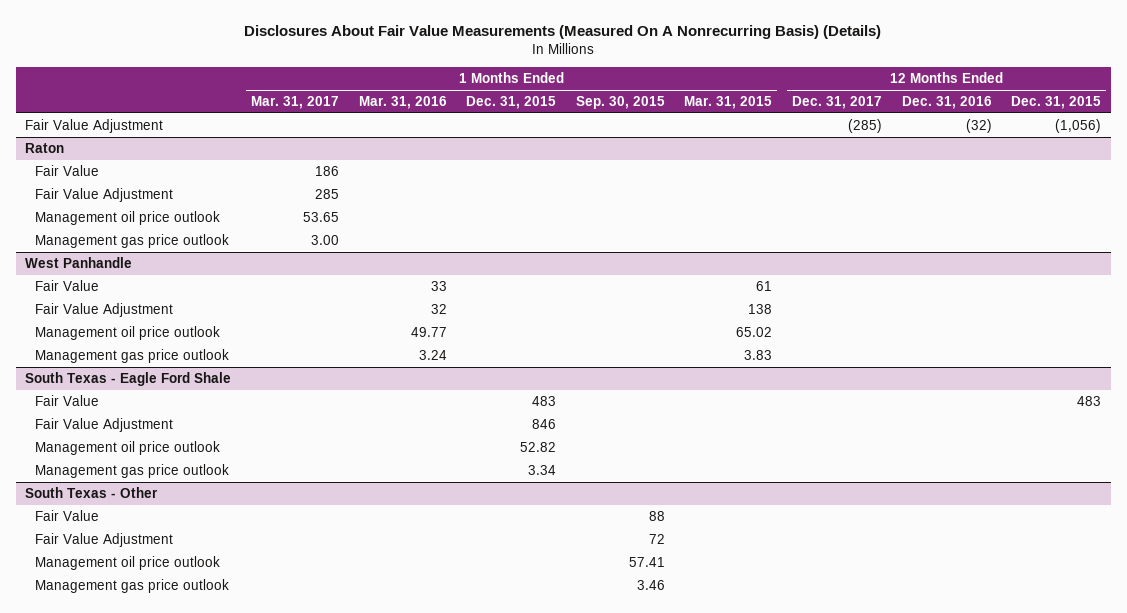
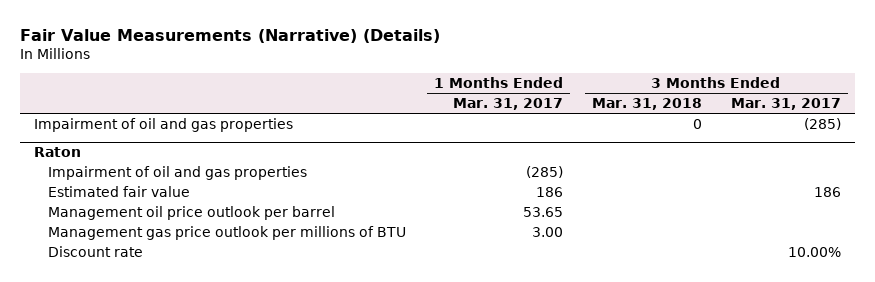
- Disclosures About Fair Value Measurements (Measured On A Nonrecurring Basis) (Details)
+ Fair Value Measurements (Narrative) (Details)
- | 1 Months Ended Mar. 31, 2017 | 1 Months Ended Mar. 31, 2016 | 1 Months Ended Dec. 31, 2015 | 1 Months Ended Sep. 30, 2015 | 1 Months Ended Mar. 31, 2015 | 12 Months Ended Dec. 31, 2017 | 12 Months Ended Dec. 31, 2016 | 12 Months Ended Dec. 31, 2015
+ | 1 Months Ended Mar. 31, 2017 | 3 Months Ended Mar. 31, 2018 | 3 Months Ended Mar. 31, 2017
- Fair Value Adjustment | | | | | | (285) | (32) | (1,056)
+ Impairment of oil and gas properties | | 0 | (285)
@ Raton
- Fair Value | 186 | | | | | | |
- Fair Value Adjustment | 285 | | | | | | |
- Management oil price outlook | 53.65 | | | | | | |
- Management gas price outlook | 3.00 | | | | | | |
- West Panhandle
- Fair Value | | 33 | | | 61 | | |
- Fair Value Adjustment | | 32 | | | 138 | | |
- Management oil price outlook | | 49.77 | | | 65.02 | | |
- Management gas price outlook | | 3.24 | | | 3.83 | | |
- South Texas - Eagle Ford Shale
- Fair Value | | | 483 | | | | | 483
- Fair Value Adjustment | | | 846 | | | | |
- Management oil price outlook | | | 52.82 | | | | |
- Management gas price outlook | | | 3.34 | | | | |
- South Texas - Other
- Fair Value | | | | 88 | | | |
- Fair Value Adjustment | | | | 72 | | | |
- Management oil price outlook | | | | 57.41 | | | |
- Management gas price outlook | | | | 3.46 | | | |
@ Raton
+ Impairment of oil and gas properties | (285) | |
+ Estimated fair value | 186 | | 186
+ Management oil price outlook per barrel | 53.65 | |
+ Management gas price outlook per millions of BTU | 3.00 | |
+ Discount rate | | | 10.00%

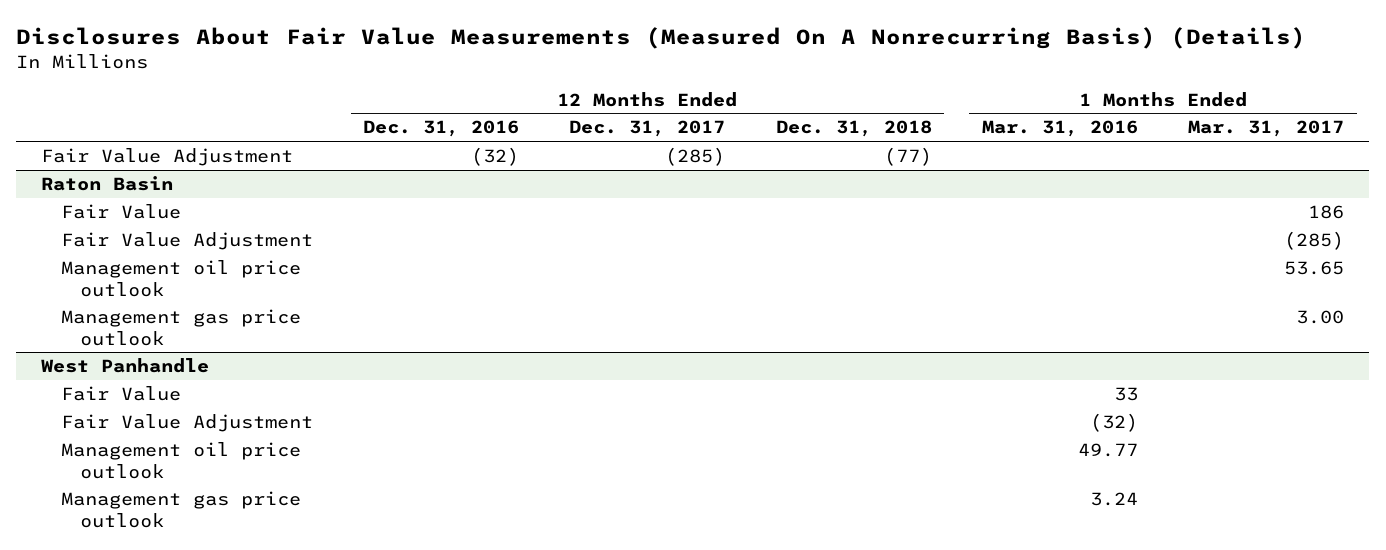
- Fair Value Measurements (Narrative) (Details)
+ Disclosures About Fair Value Measurements (Measured On A Nonrecurring Basis) (Details)
- | 1 Months Ended Mar. 31, 2017 | 3 Months Ended Mar. 31, 2018 | 3 Months Ended Mar. 31, 2017
+ | 12 Months Ended Dec. 31, 2016 | 12 Months Ended Dec. 31, 2017 | 12 Months Ended Dec. 31, 2018 | 1 Months Ended Mar. 31, 2016 | 1 Months Ended Mar. 31, 2017
- Impairment of oil and gas properties | | 0 | (285)
- Raton
- Impairment of oil and gas properties | (285) | |
- Estimated fair value | 186 | | 186
- Management oil price outlook per barrel | 53.65 | |
- Management gas price outlook per millions of BTU | 3.00 | |
- Discount rate | | | 10.00%
+ Fair Value Adjustment | (32) | (285) | (77) | |
+ Raton Basin
+ Fair Value | | | | | 186
+ Fair Value Adjustment | | | | | (285)
+ Management oil price outlook | | | | | 53.65
+ Management gas price outlook | | | | | 3.00
+ West Panhandle
+ Fair Value | | | | 33 |
+ Fair Value Adjustment | | | | (32) |
+ Management oil price outlook | | | | 49.77 |
+ Management gas price outlook | | | | 3.24 |

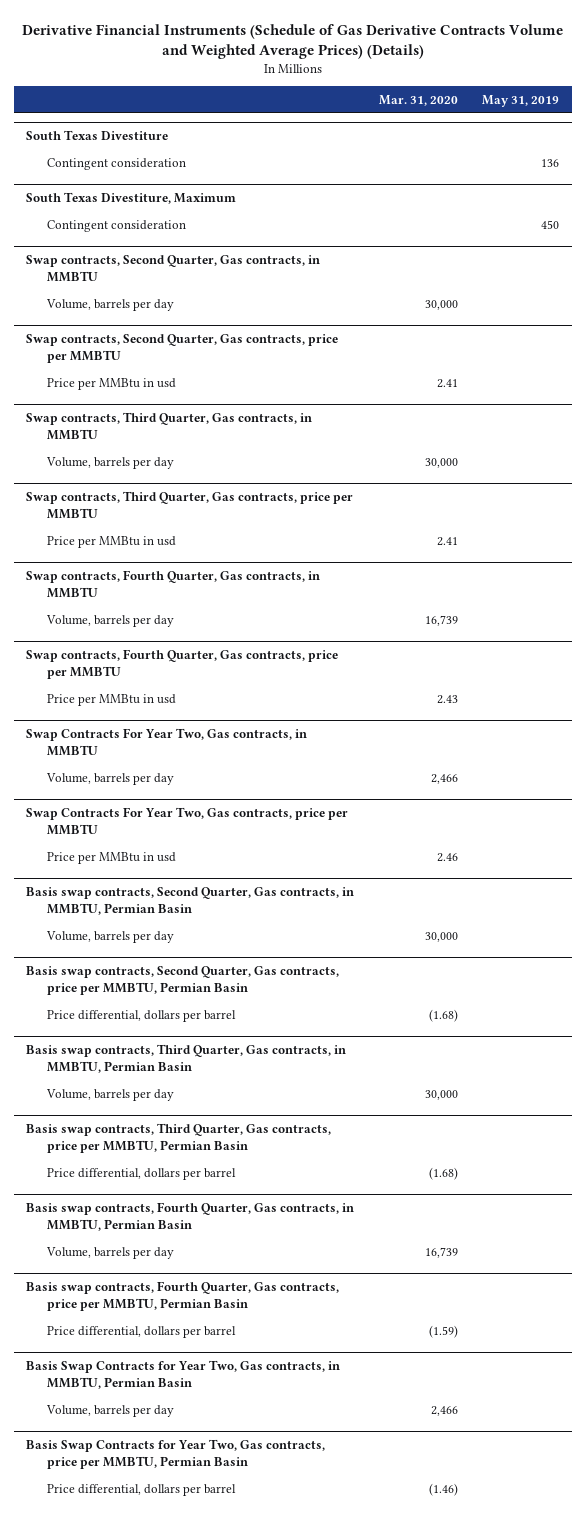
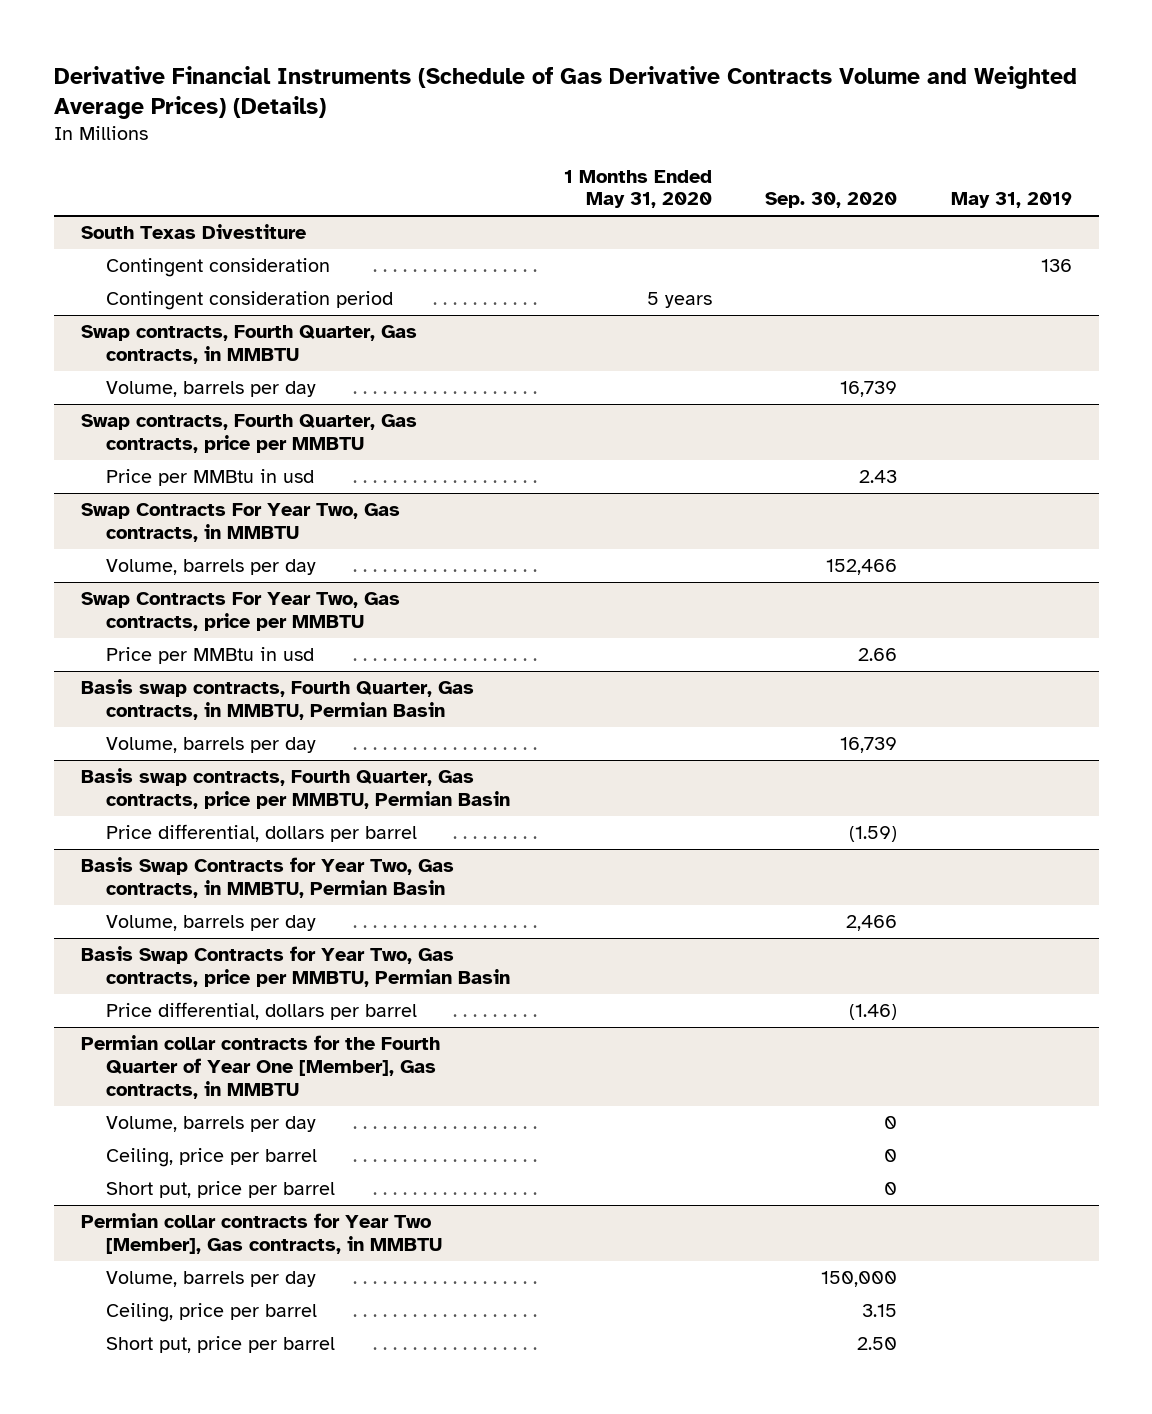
- | Mar. 31, 2020 | May 31, 2019
+ | 1 Months Ended May 31, 2020 | Sep. 30, 2020 | May 31, 2019
- South Texas Divestiture, Maximum
- Contingent consideration | | 450
- Swap contracts, Second Quarter, Gas contracts, in MMBTU
- Volume, barrels per day | 30,000 |
- Swap contracts, Second Quarter, Gas contracts, price per MMBTU
- Price per MMBtu in usd | 2.41 |
- Swap contracts, Third Quarter, Gas contracts, in MMBTU
- Volume, barrels per day | 30,000 |
- Swap contracts, Third Quarter, Gas contracts, price per MMBTU
- Price per MMBtu in usd | 2.41 |
@ South Texas Divestiture
+ Contingent consideration period | 5 years | |
- Basis swap contracts, Second Quarter, Gas contracts, in MMBTU, Permian Basin
- Volume, barrels per day | 30,000 |
- Basis swap contracts, Second Quarter, Gas contracts, price per MMBTU, Permian Basin
- Price differential, dollars per barrel | (1.68) |
- Basis swap contracts, Third Quarter, Gas contracts, in MMBTU, Permian Basin
- Volume, barrels per day | 30,000 |
- Basis swap contracts, Third Quarter, Gas contracts, price per MMBTU, Permian Basin
- Price differential, dollars per barrel | (1.68) |
+ Permian collar contracts for the Fourth Quarter of Year One [Member], Gas contracts, in MMBTU
+ Volume, barrels per day | | 0 |
+ Ceiling, price per barrel | | 0 |
+ Short put, price per barrel | | 0 |
+ Permian collar contracts for Year Two [Member], Gas contracts, in MMBTU
+ Volume, barrels per day | | 150,000 |
+ Ceiling, price per barrel | | 3.15 |
+ Short put, price per barrel | | 2.50 |

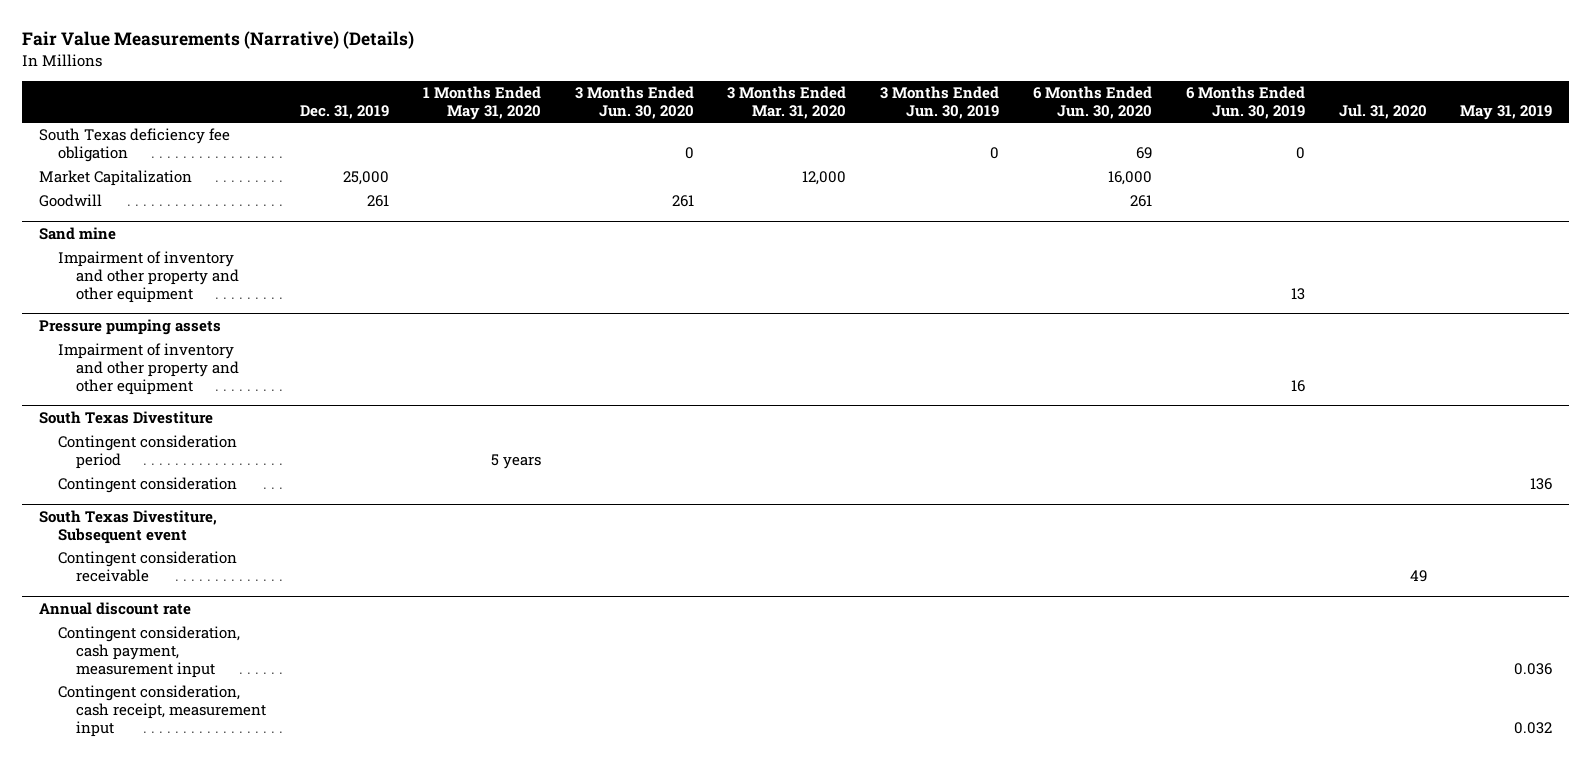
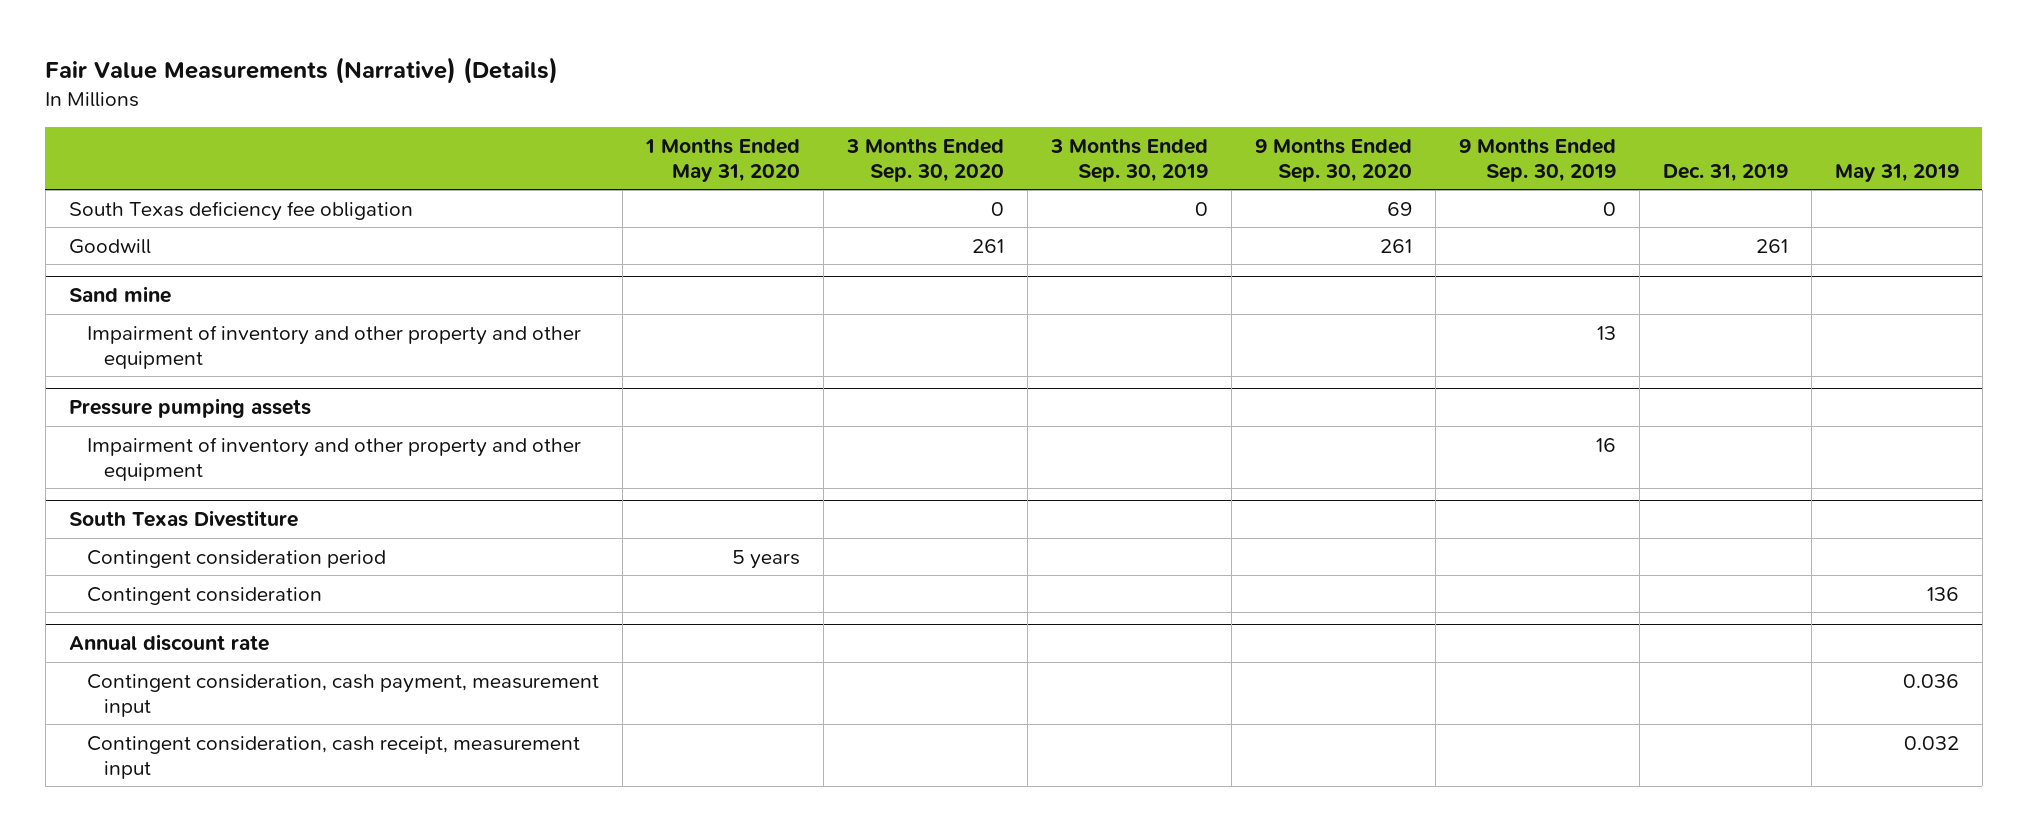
- | Dec. 31, 2019 | 1 Months Ended May 31, 2020 | 3 Months Ended Jun. 30, 2020 | 3 Months Ended Mar. 31, 2020 | 3 Months Ended Jun. 30, 2019 | 6 Months Ended Jun. 30, 2020 | 6 Months Ended Jun. 30, 2019 | Jul. 31, 2020 | May 31, 2019
+ | 1 Months Ended May 31, 2020 | 3 Months Ended Sep. 30, 2020 | 3 Months Ended Sep. 30, 2019 | 9 Months Ended Sep. 30, 2020 | 9 Months Ended Sep. 30, 2019 | Dec. 31, 2019 | May 31, 2019
- Market Capitalization | 25,000 | | | 12,000 | | 16,000 | | |
- South Texas Divestiture, Subsequent event
- Contingent consideration receivable | | | | | | | | 49 |

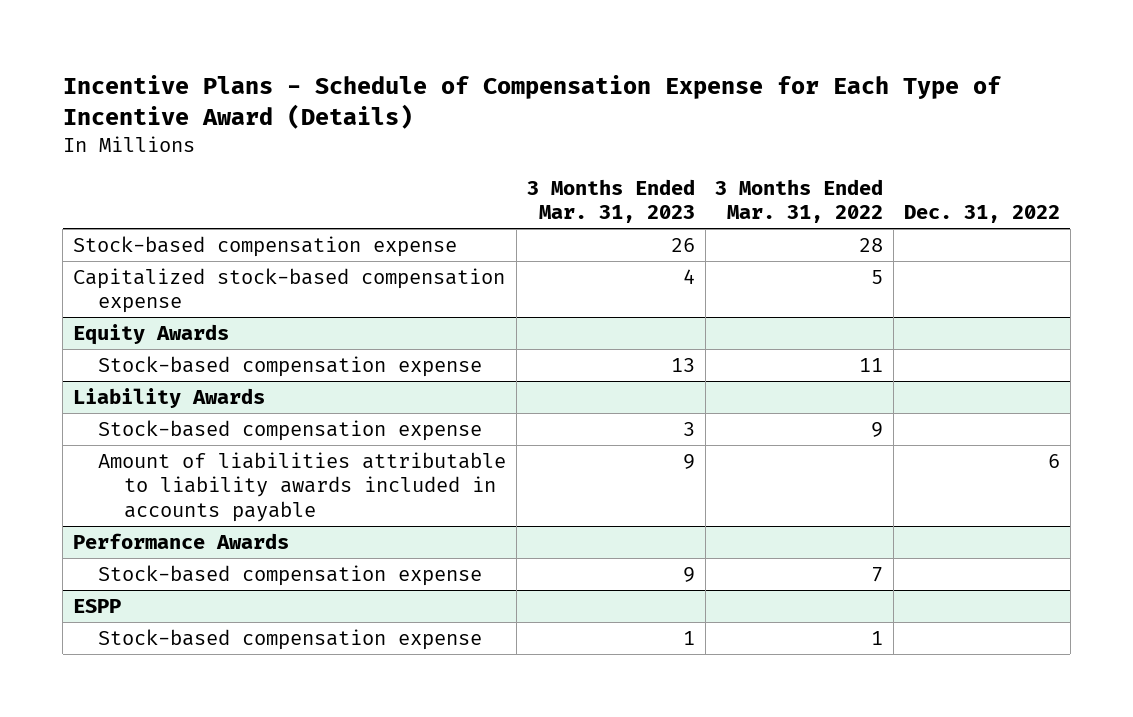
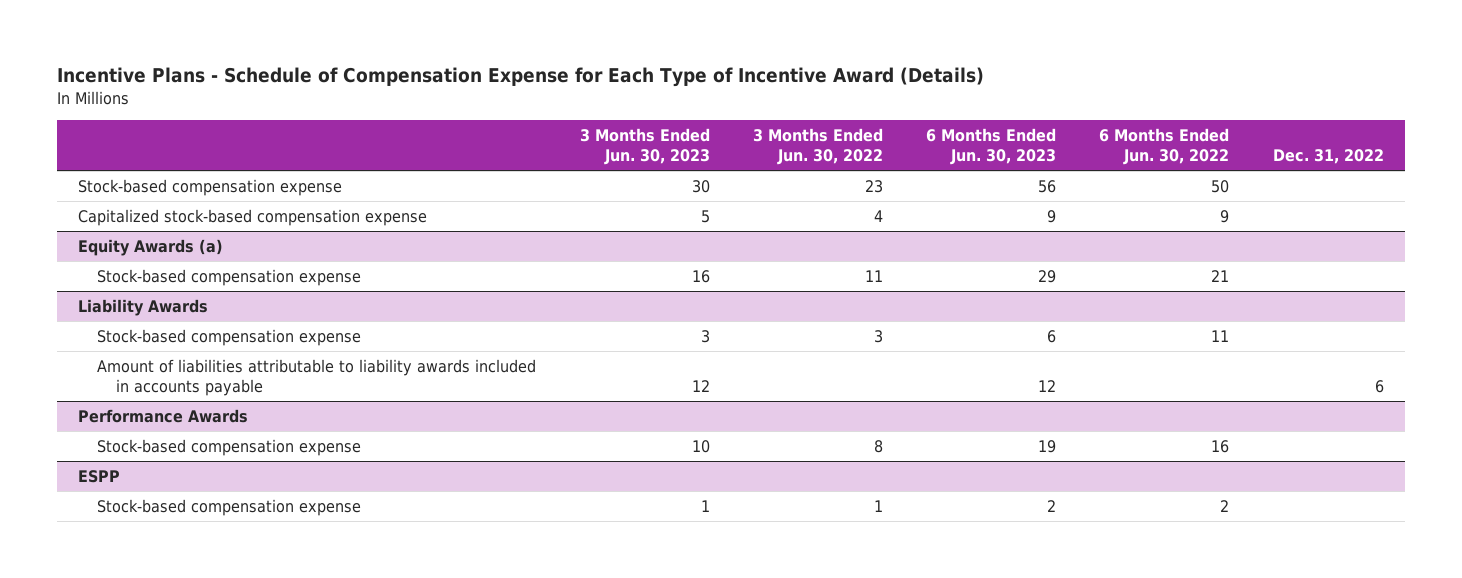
- | 3 Months Ended Mar. 31, 2023 | 3 Months Ended Mar. 31, 2022 | Dec. 31, 2022
+ | 3 Months Ended Jun. 30, 2023 | 3 Months Ended Jun. 30, 2022 | 6 Months Ended Jun. 30, 2023 | 6 Months Ended Jun. 30, 2022 | Dec. 31, 2022
- Equity Awards
+ Equity Awards (a)

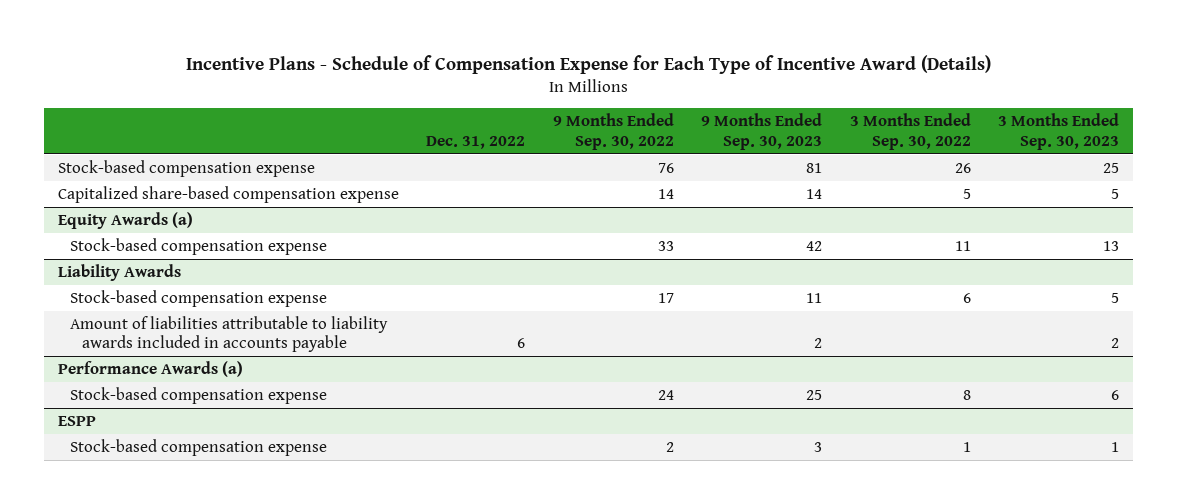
- | 3 Months Ended Jun. 30, 2023 | 3 Months Ended Jun. 30, 2022 | 6 Months Ended Jun. 30, 2023 | 6 Months Ended Jun. 30, 2022 | Dec. 31, 2022
+ | Dec. 31, 2022 | 9 Months Ended Sep. 30, 2022 | 9 Months Ended Sep. 30, 2023 | 3 Months Ended Sep. 30, 2022 | 3 Months Ended Sep. 30, 2023
- Capitalized stock-based compensation expense | 5 | 4 | 9 | 9 |
+ Capitalized share-based compensation expense | | 14 | 14 | 5 | 5
- Performance Awards
+ Performance Awards (a)

